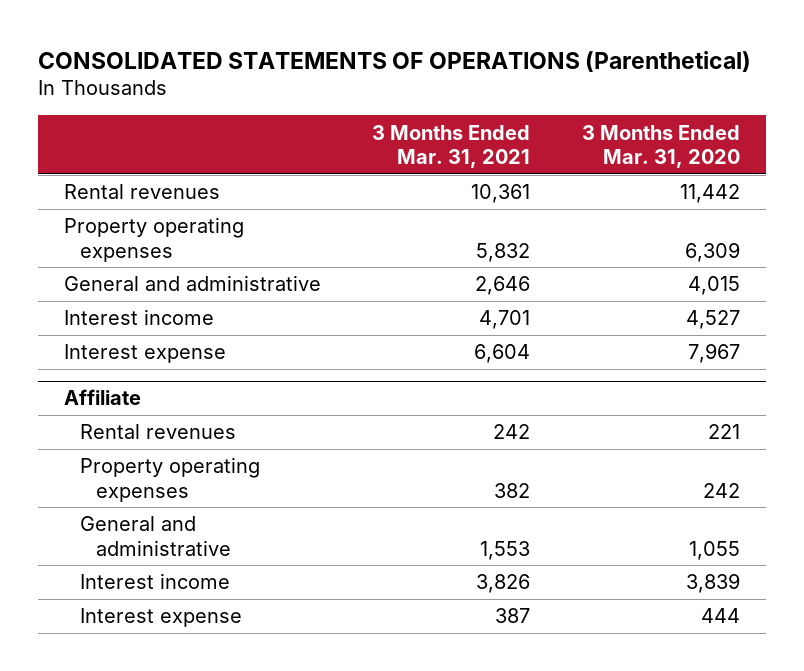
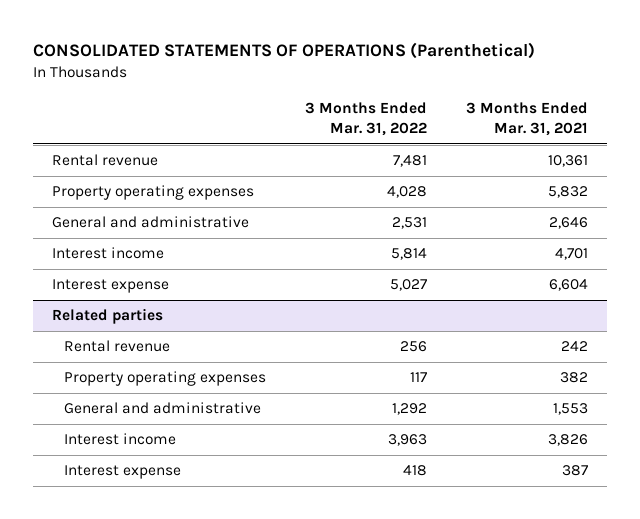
- | 3 Months Ended Mar. 31, 2021 | 3 Months Ended Mar. 31, 2020
+ | 3 Months Ended Mar. 31, 2022 | 3 Months Ended Mar. 31, 2021
- Rental revenues | 10,361 | 11,442
+ Rental revenue | 7,481 | 10,361
- Affiliate
- Rental revenues | 242 | 221
+ Related parties
+ Rental revenue | 256 | 242

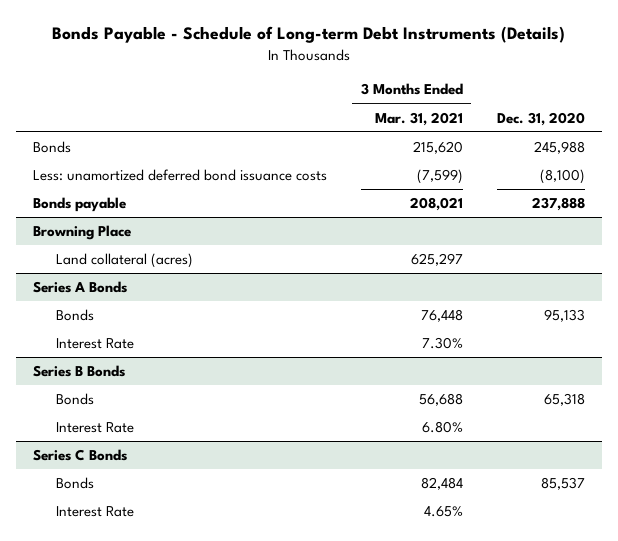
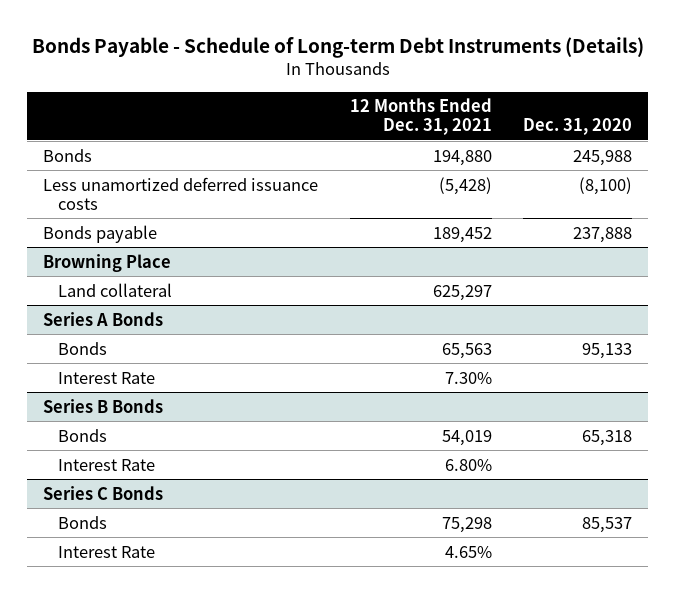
- | 3 Months Ended Mar. 31, 2021 | Dec. 31, 2020
+ | 12 Months Ended Dec. 31, 2021 | Dec. 31, 2020
- Less: unamortized deferred bond issuance costs | (7,599) | (8,100)
+ Less unamortized deferred issuance costs | (5,428) | (8,100)
@ Browning Place
- Land collateral (acres) | 625,297 |
+ Land collateral | 625,297 |

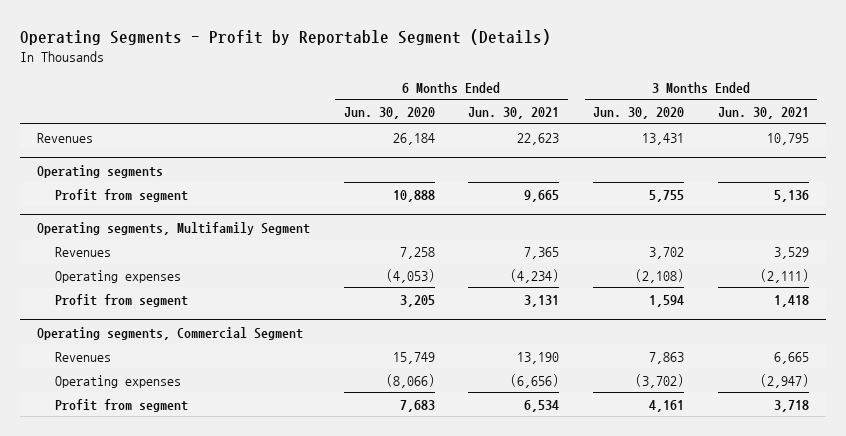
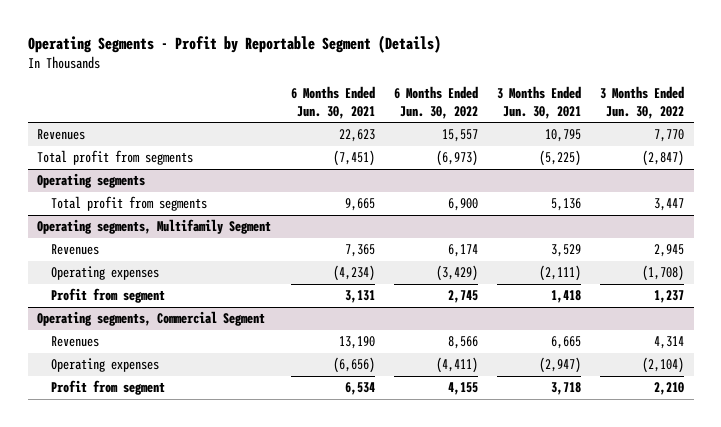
- | 6 Months Ended Jun. 30, 2020 | 6 Months Ended Jun. 30, 2021 | 3 Months Ended Jun. 30, 2020 | 3 Months Ended Jun. 30, 2021
+ | 6 Months Ended Jun. 30, 2021 | 6 Months Ended Jun. 30, 2022 | 3 Months Ended Jun. 30, 2021 | 3 Months Ended Jun. 30, 2022
+ Total profit from segments | (7,451) | (6,973) | (5,225) | (2,847)
@ Operating segments
- Profit from segment | 10,888 | 9,665 | 5,755 | 5,136
+ Total profit from segments | 9,665 | 6,900 | 5,136 | 3,447

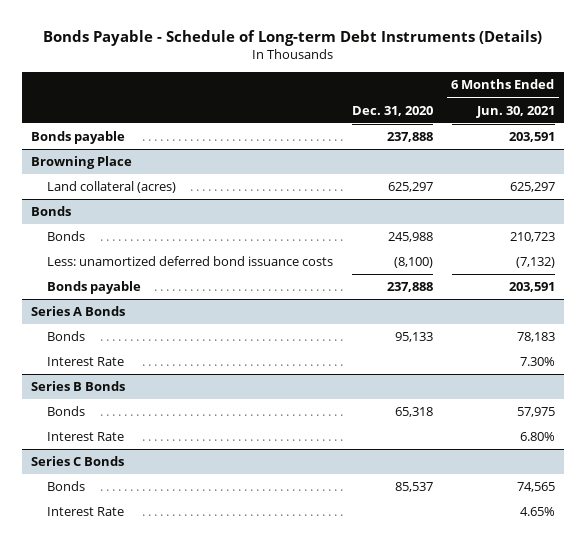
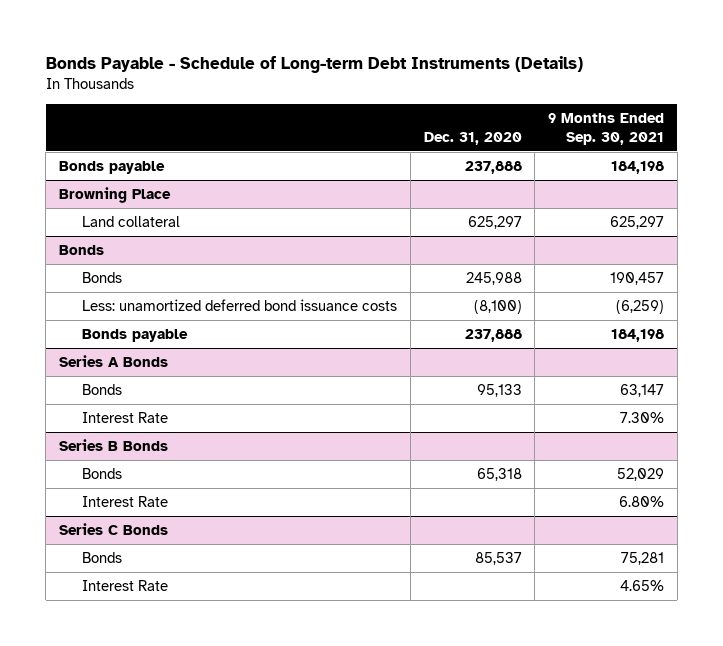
- | Dec. 31, 2020 | 6 Months Ended Jun. 30, 2021
+ | Dec. 31, 2020 | 9 Months Ended Sep. 30, 2021
@ Browning Place
- Land collateral (acres) | 625,297 | 625,297
+ Land collateral | 625,297 | 625,297

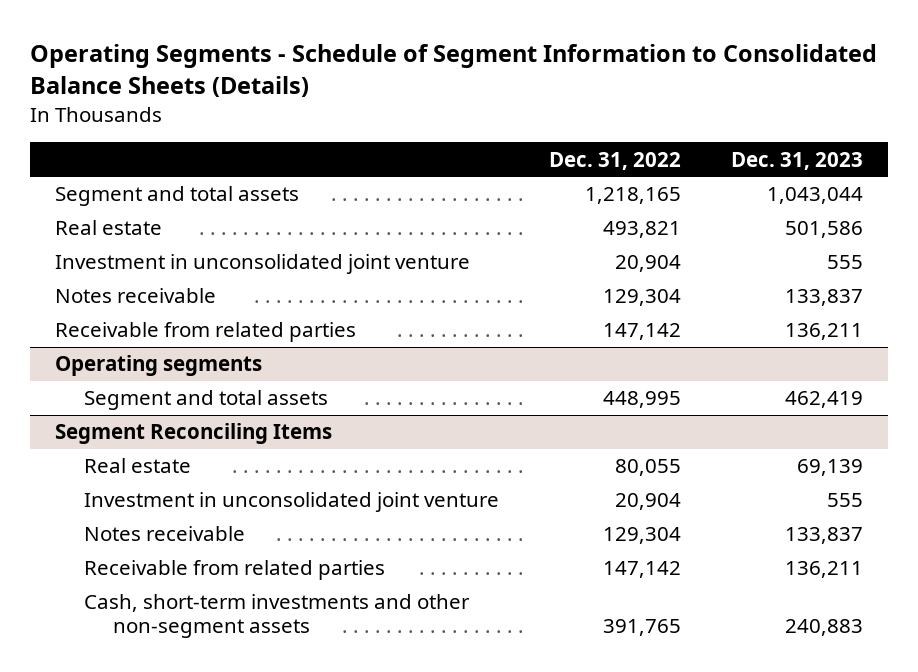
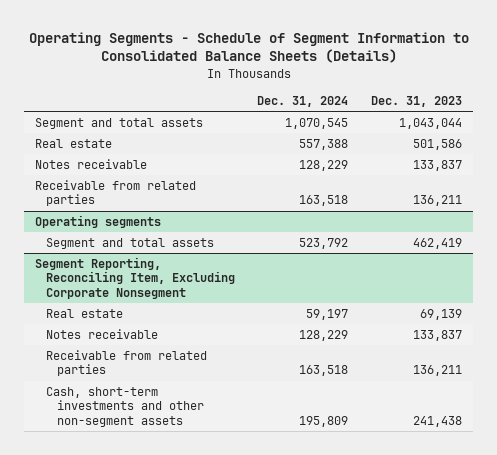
- | Dec. 31, 2022 | Dec. 31, 2023
+ | Dec. 31, 2024 | Dec. 31, 2023
- Investment in unconsolidated joint venture | 20,904 | 555
- Segment Reconciling Items
+ Segment Reporting, Reconciling Item, Excluding Corporate Nonsegment
- Investment in unconsolidated joint venture | 20,904 | 555
- Cash, short-term investments and other non-segment assets | 391,765 | 240,883
+ Cash, short-term investments and other non-segment assets | 195,809 | 241,438

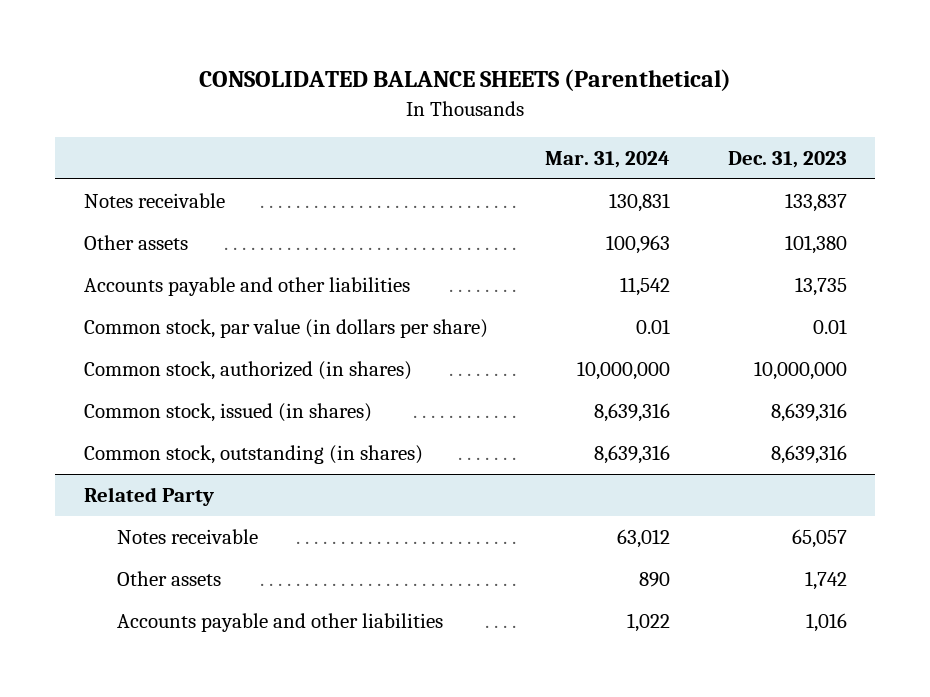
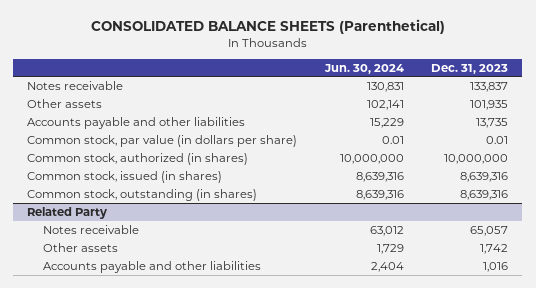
- | Mar. 31, 2024 | Dec. 31, 2023
+ | Jun. 30, 2024 | Dec. 31, 2023
- Other assets | 100,963 | 101,380
+ Other assets | 102,141 | 101,935

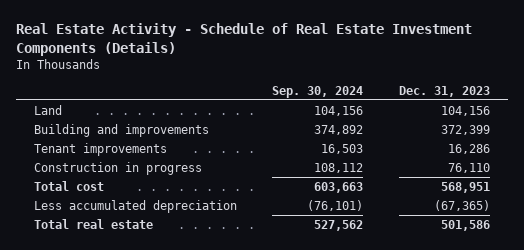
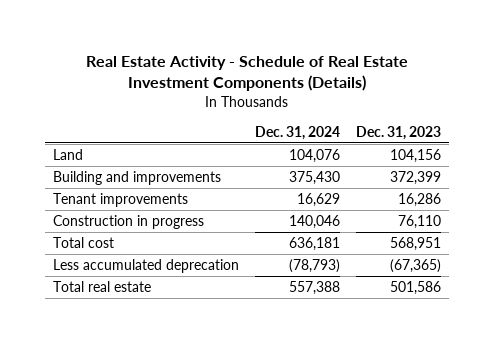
- | Sep. 30, 2024 | Dec. 31, 2023
+ | Dec. 31, 2024 | Dec. 31, 2023
- Less accumulated depreciation | (76,101) | (67,365)
+ Less accumulated deprecation | (78,793) | (67,365)

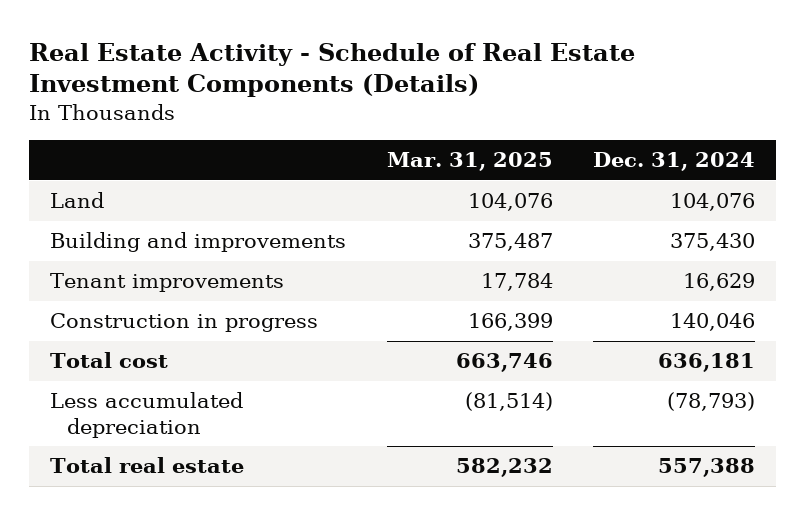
- | Dec. 31, 2024 | Dec. 31, 2023
+ | Mar. 31, 2025 | Dec. 31, 2024
- Less accumulated deprecation | (78,793) | (67,365)
+ Less accumulated depreciation | (81,514) | (78,793)

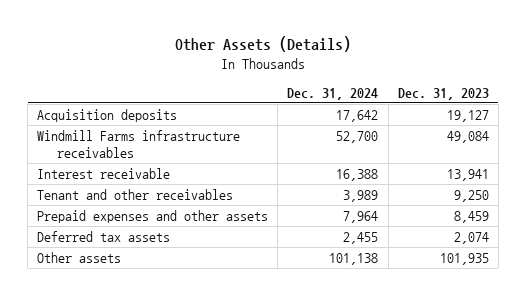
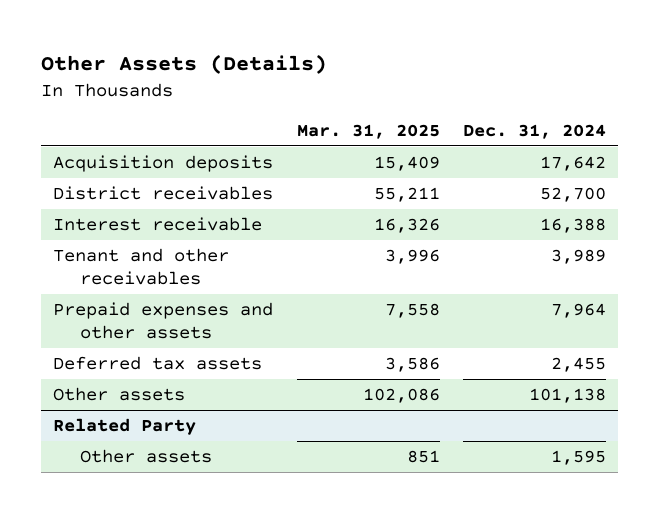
- | Dec. 31, 2024 | Dec. 31, 2023
+ | Mar. 31, 2025 | Dec. 31, 2024
- Windmill Farms infrastructure receivables | 52,700 | 49,084
+ District receivables | 55,211 | 52,700
+ Related Party
+ Other assets | 851 | 1,595

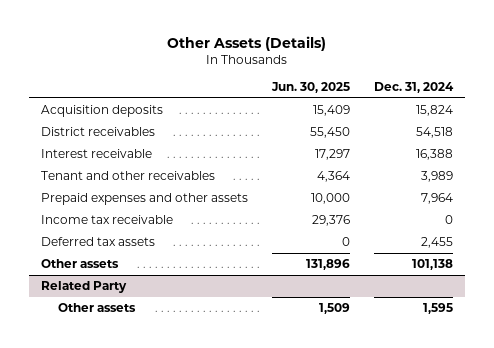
- | Mar. 31, 2025 | Dec. 31, 2024
+ | Jun. 30, 2025 | Dec. 31, 2024
- Acquisition deposits | 15,409 | 17,642
- District receivables | 55,211 | 52,700
+ Acquisition deposits | 15,409 | 15,824
+ District receivables | 55,450 | 54,518
+ Income tax receivable | 29,376 | 0

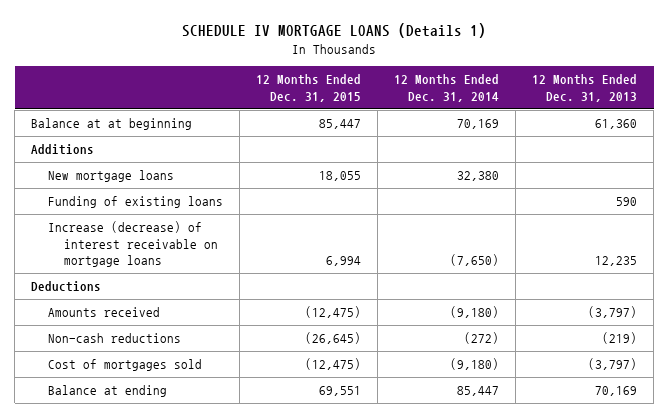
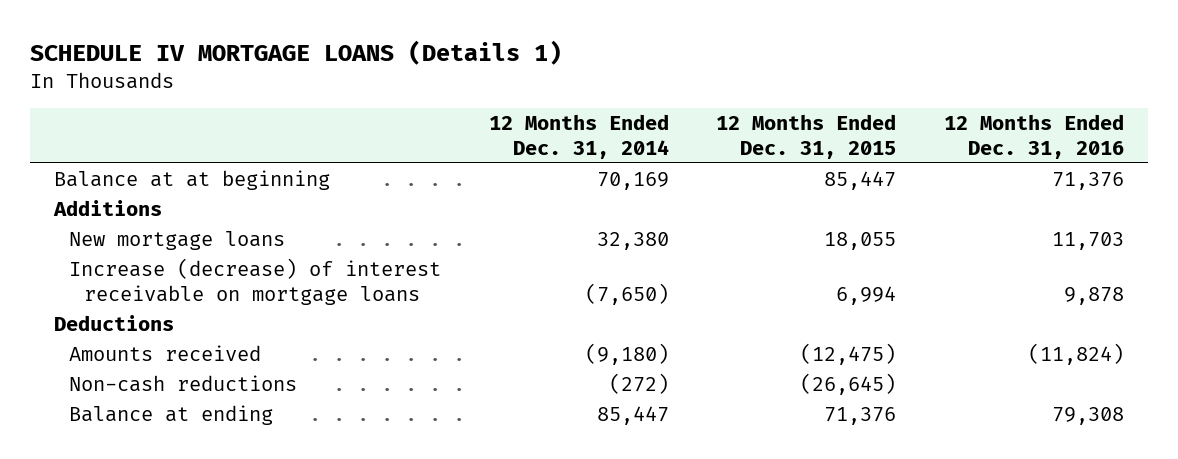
- | 12 Months Ended Dec. 31, 2015 | 12 Months Ended Dec. 31, 2014 | 12 Months Ended Dec. 31, 2013
+ | 12 Months Ended Dec. 31, 2014 | 12 Months Ended Dec. 31, 2015 | 12 Months Ended Dec. 31, 2016
- Funding of existing loans | | | 590
- Cost of mortgages sold | (12,475) | (9,180) | (3,797)
- Balance at ending | 69,551 | 85,447 | 70,169
+ Balance at ending | 85,447 | 71,376 | 79,308

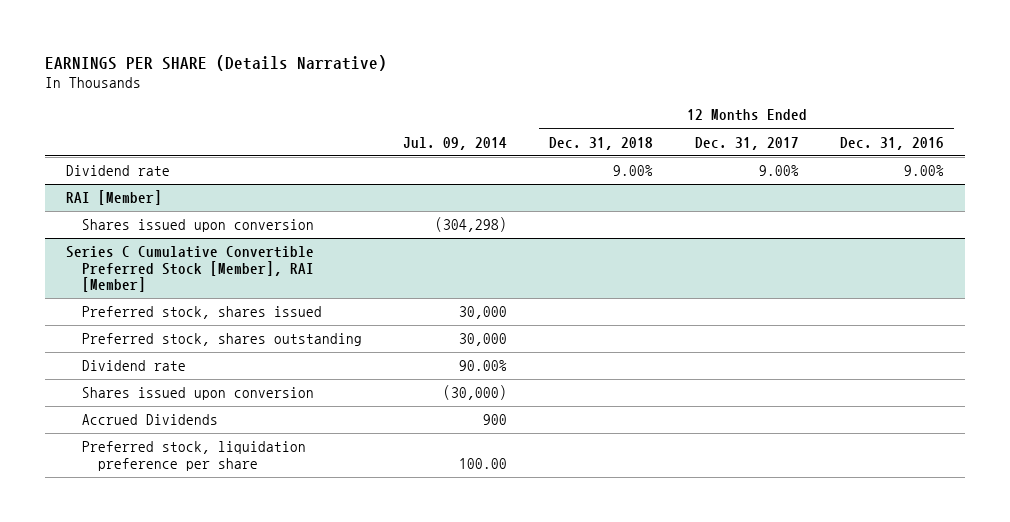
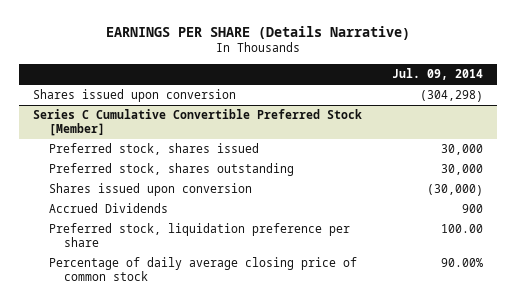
- | Jul. 09, 2014 | 12 Months Ended Dec. 31, 2018 | 12 Months Ended Dec. 31, 2017 | 12 Months Ended Dec. 31, 2016
+ | Jul. 09, 2014
- Dividend rate | | 9.00% | 9.00% | 9.00%
- RAI [Member]
- Series C Cumulative Convertible Preferred Stock [Member], RAI [Member]
+ Series C Cumulative Convertible Preferred Stock [Member]
- Dividend rate | 90.00% | | |
+ Percentage of daily average closing price of common stock | 90.00%

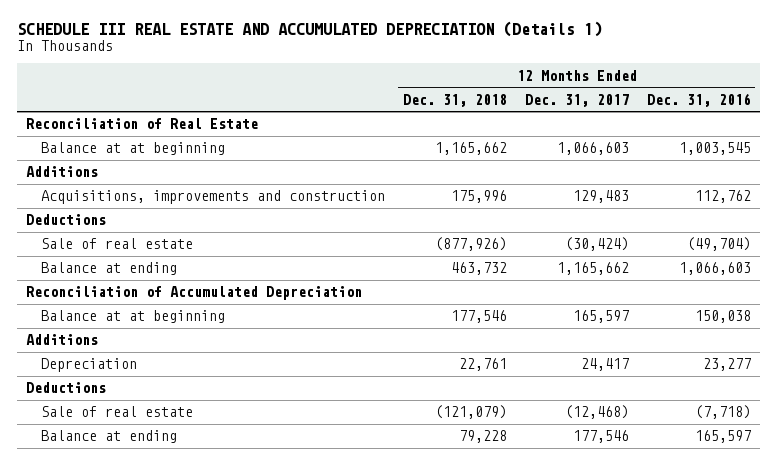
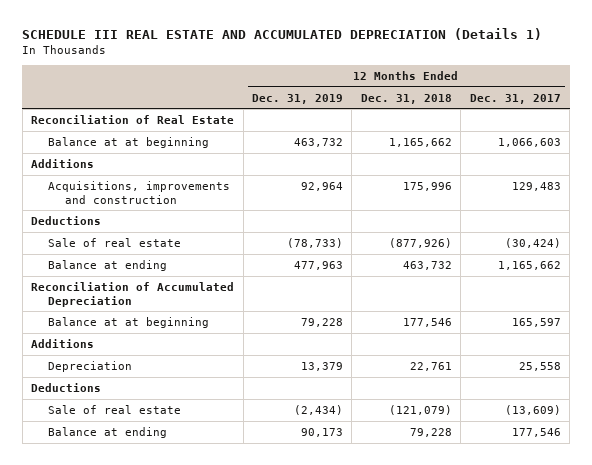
- | 12 Months Ended Dec. 31, 2018 | 12 Months Ended Dec. 31, 2017 | 12 Months Ended Dec. 31, 2016
+ | 12 Months Ended Dec. 31, 2019 | 12 Months Ended Dec. 31, 2018 | 12 Months Ended Dec. 31, 2017
- Depreciation | 22,761 | 24,417 | 23,277
+ Depreciation | 13,379 | 22,761 | 25,558
- Sale of real estate | (121,079) | (12,468) | (7,718)
+ Sale of real estate | (2,434) | (121,079) | (13,609)

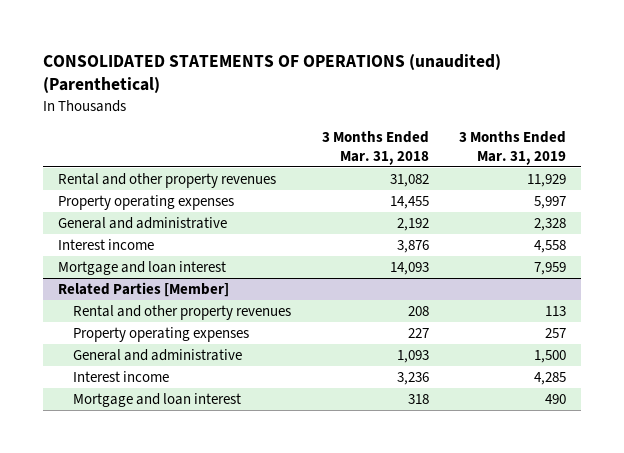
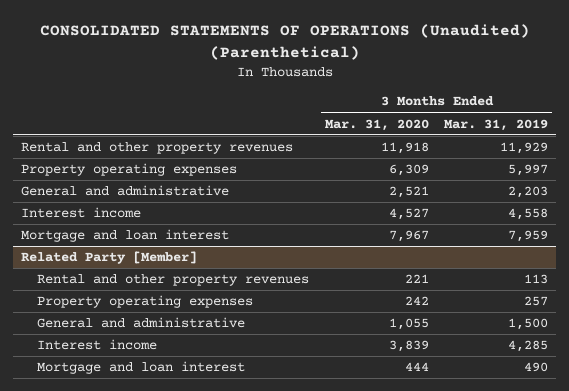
- CONSOLIDATED STATEMENTS OF OPERATIONS (unaudited) (Parenthetical)
+ CONSOLIDATED STATEMENTS OF OPERATIONS (Unaudited) (Parenthetical)
- | 3 Months Ended Mar. 31, 2018 | 3 Months Ended Mar. 31, 2019
+ | 3 Months Ended Mar. 31, 2020 | 3 Months Ended Mar. 31, 2019
- General and administrative | 2,192 | 2,328
+ General and administrative | 2,521 | 2,203
- Related Parties [Member]
+ Related Party [Member]

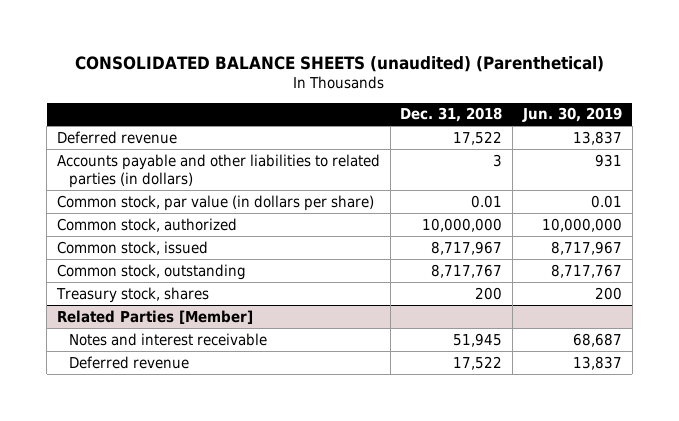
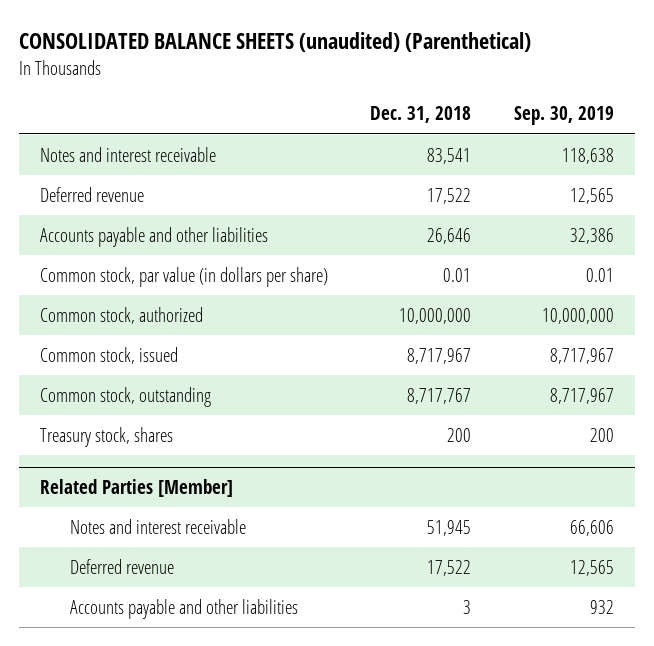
- | Dec. 31, 2018 | Jun. 30, 2019
+ | Dec. 31, 2018 | Sep. 30, 2019
+ Notes and interest receivable | 83,541 | 118,638
- Accounts payable and other liabilities to related parties (in dollars) | 3 | 931
+ Accounts payable and other liabilities | 26,646 | 32,386
@ Related Parties [Member]
+ Accounts payable and other liabilities | 3 | 932

